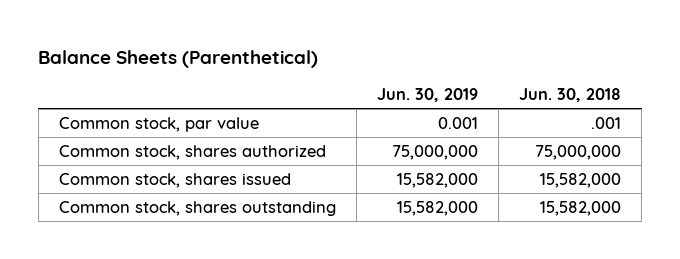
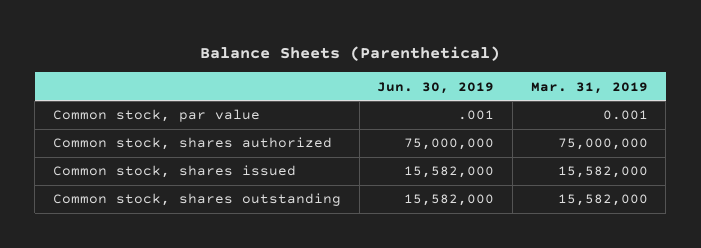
- | Jun. 30, 2019 | Jun. 30, 2018
+ | Jun. 30, 2019 | Mar. 31, 2019
- Common stock, par value | 0.001 | .001
+ Common stock, par value | .001 | 0.001

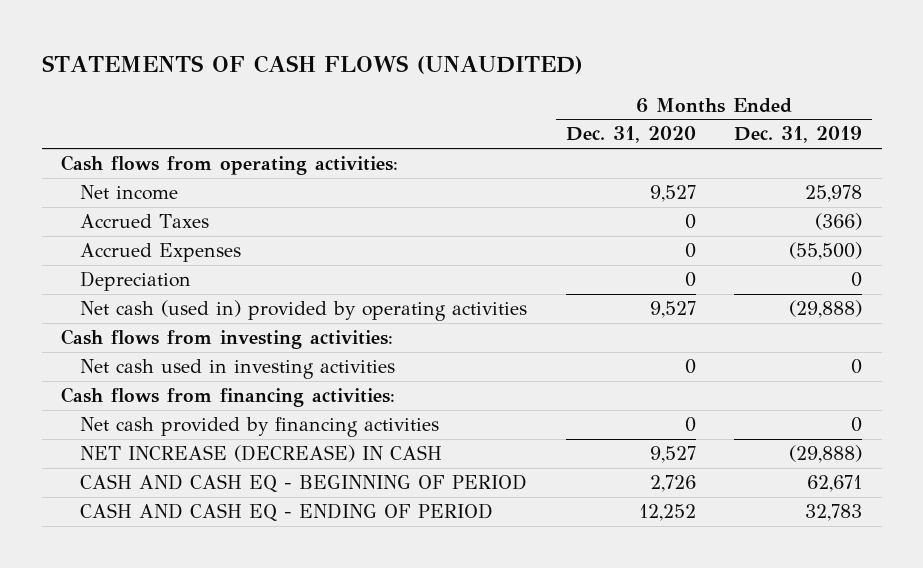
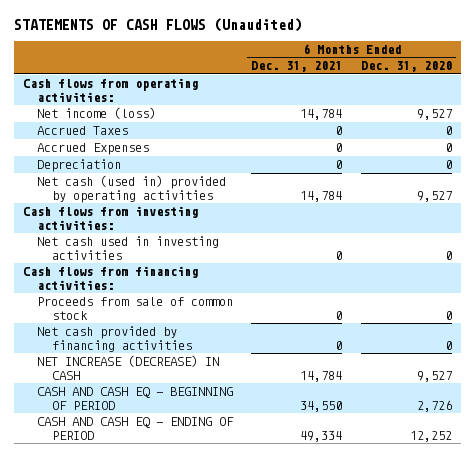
- STATEMENTS OF CASH FLOWS (UNAUDITED)
+ STATEMENTS OF CASH FLOWS (Unaudited)
- | 6 Months Ended Dec. 31, 2020 | 6 Months Ended Dec. 31, 2019
+ | 6 Months Ended Dec. 31, 2021 | 6 Months Ended Dec. 31, 2020
- Net income | 9,527 | 25,978
+ Net income (loss) | 14,784 | 9,527
+ Proceeds from sale of common stock | 0 | 0

